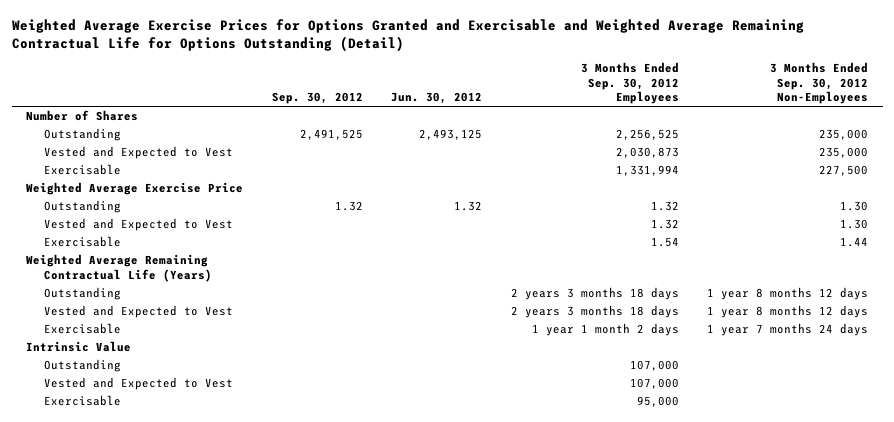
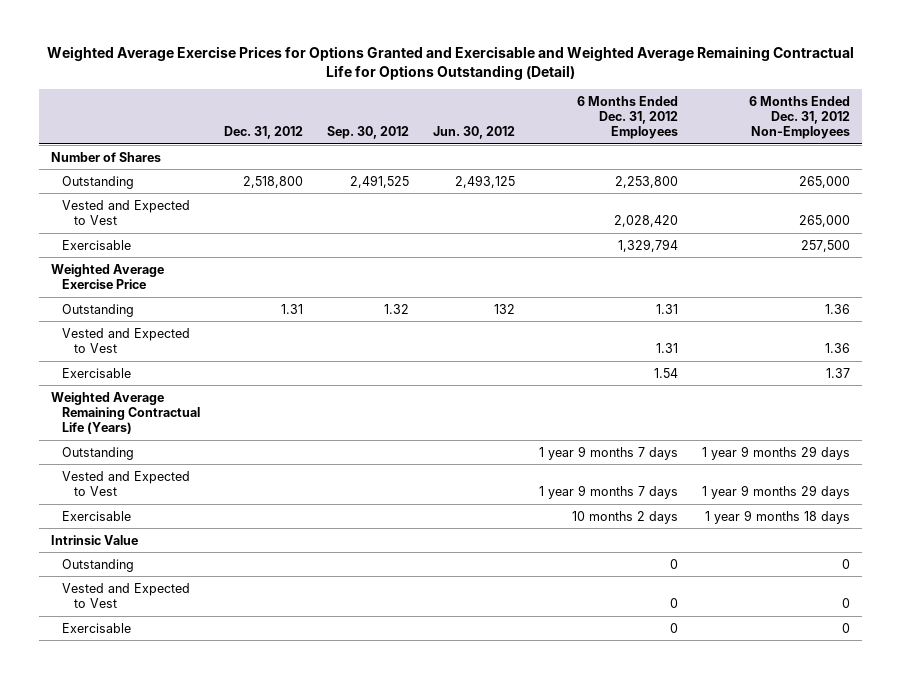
- | Sep. 30, 2012 | Jun. 30, 2012 | 3 Months Ended Sep. 30, 2012 Employees | 3 Months Ended Sep. 30, 2012 Non-Employees
+ | Dec. 31, 2012 | Sep. 30, 2012 | Jun. 30, 2012 | 6 Months Ended Dec. 31, 2012 Employees | 6 Months Ended Dec. 31, 2012 Non-Employees
- Outstanding | 1.32 | 1.32 | 1.32 | 1.30
+ Outstanding | 1.31 | 1.32 | 132 | 1.31 | 1.36

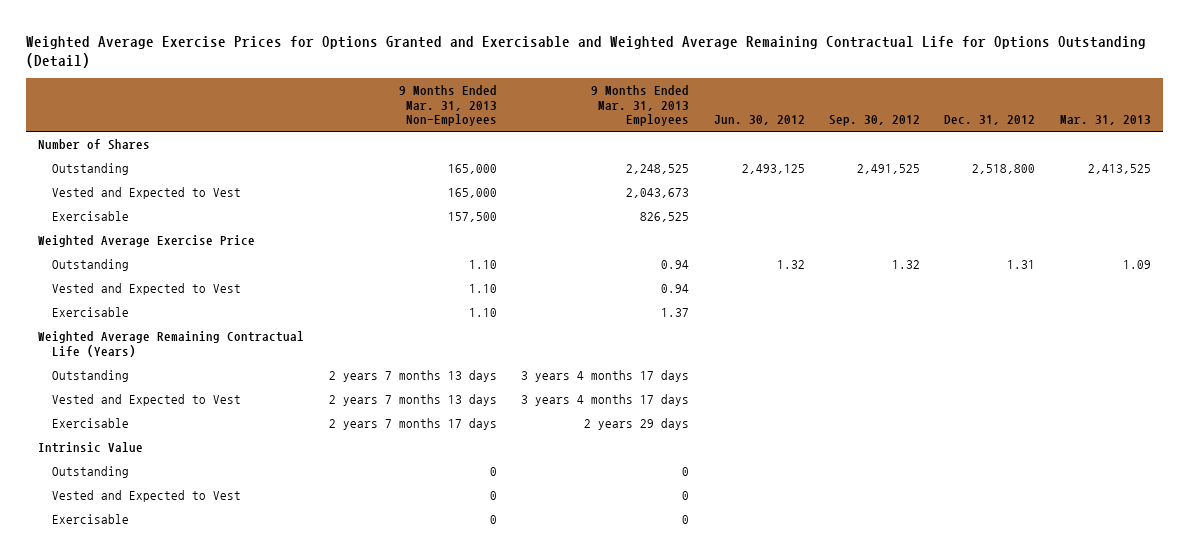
- | Dec. 31, 2012 | Sep. 30, 2012 | Jun. 30, 2012 | 6 Months Ended Dec. 31, 2012 Employees | 6 Months Ended Dec. 31, 2012 Non-Employees
+ | 9 Months Ended Mar. 31, 2013 Non-Employees | 9 Months Ended Mar. 31, 2013 Employees | Jun. 30, 2012 | Sep. 30, 2012 | Dec. 31, 2012 | Mar. 31, 2013
- Outstanding | 1.31 | 1.32 | 132 | 1.31 | 1.36
+ Outstanding | 1.10 | 0.94 | 1.32 | 1.32 | 1.31 | 1.09

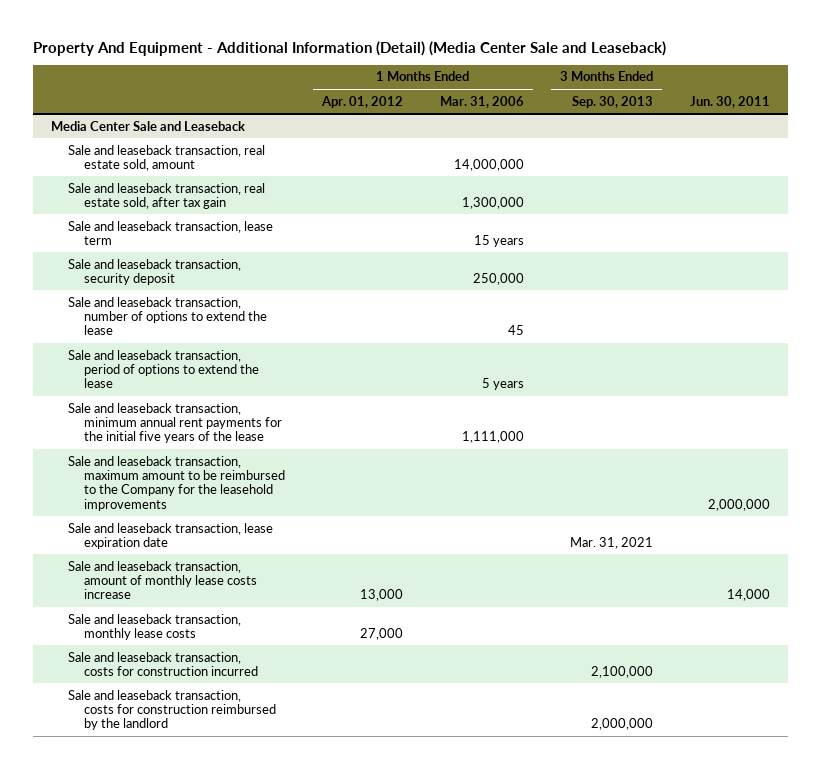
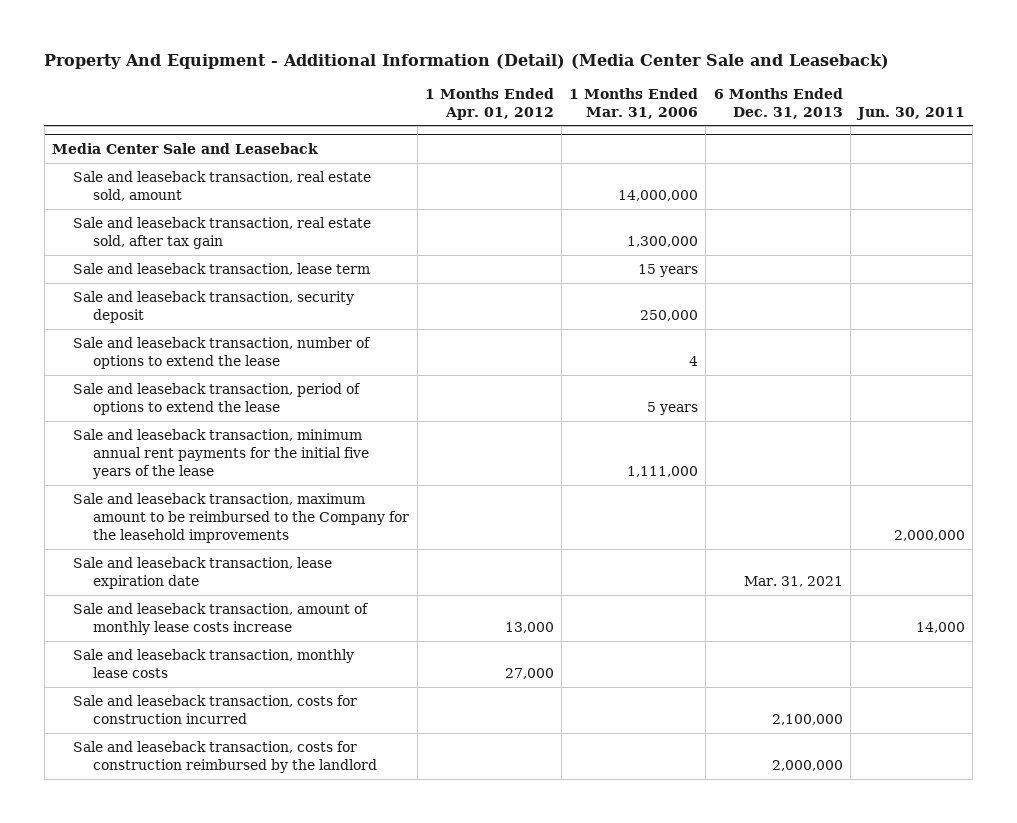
- | 1 Months Ended Apr. 01, 2012 | 1 Months Ended Mar. 31, 2006 | 3 Months Ended Sep. 30, 2013 | Jun. 30, 2011
+ | 1 Months Ended Apr. 01, 2012 | 1 Months Ended Mar. 31, 2006 | 6 Months Ended Dec. 31, 2013 | Jun. 30, 2011
@ Media Center Sale and Leaseback
- Sale and leaseback transaction, number of options to extend the lease | | 45 | |
+ Sale and leaseback transaction, number of options to extend the lease | | 4 | |

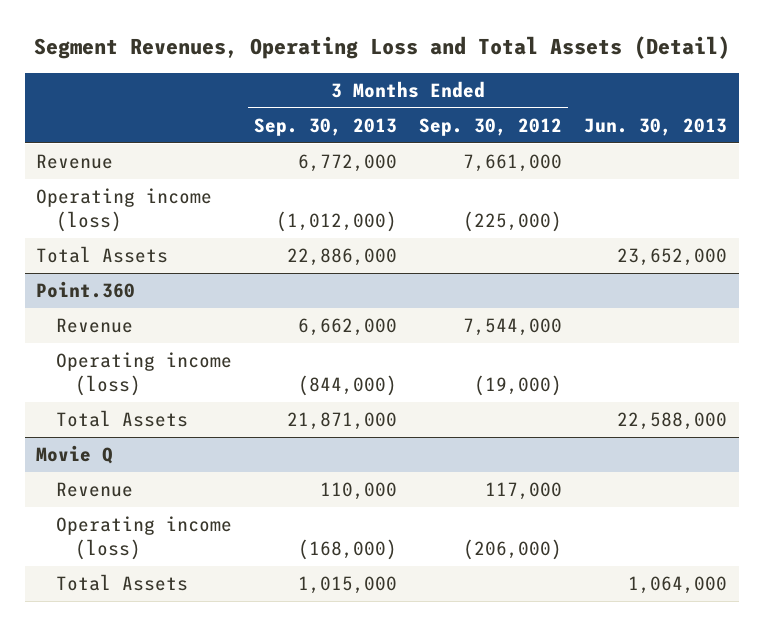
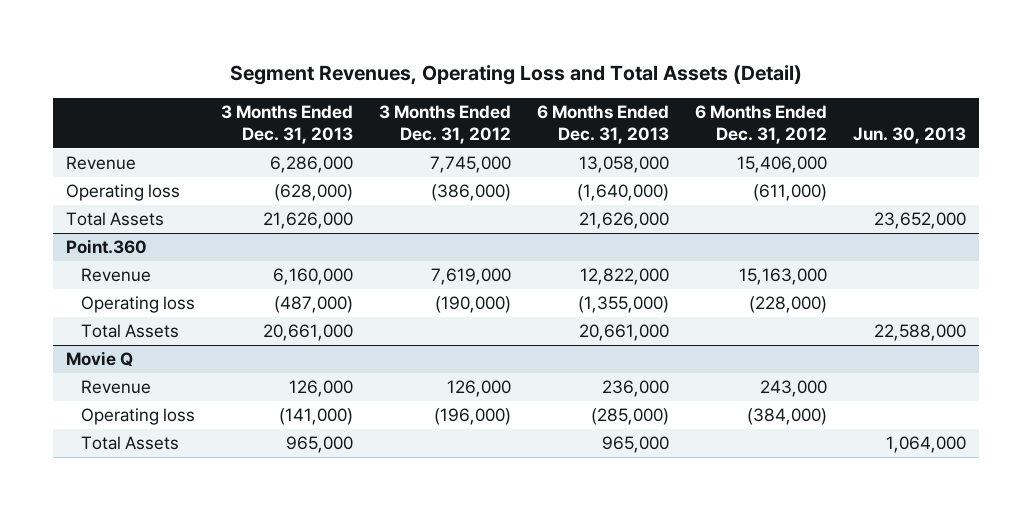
- | 3 Months Ended Sep. 30, 2013 | 3 Months Ended Sep. 30, 2012 | Jun. 30, 2013
+ | 3 Months Ended Dec. 31, 2013 | 3 Months Ended Dec. 31, 2012 | 6 Months Ended Dec. 31, 2013 | 6 Months Ended Dec. 31, 2012 | Jun. 30, 2013
- Operating income (loss) | (1,012,000) | (225,000) |
+ Operating loss | (628,000) | (386,000) | (1,640,000) | (611,000) |
@ Point.360
- Operating income (loss) | (844,000) | (19,000) |
+ Operating loss | (487,000) | (190,000) | (1,355,000) | (228,000) |
@ Movie Q
- Operating income (loss) | (168,000) | (206,000) |
+ Operating loss | (141,000) | (196,000) | (285,000) | (384,000) |

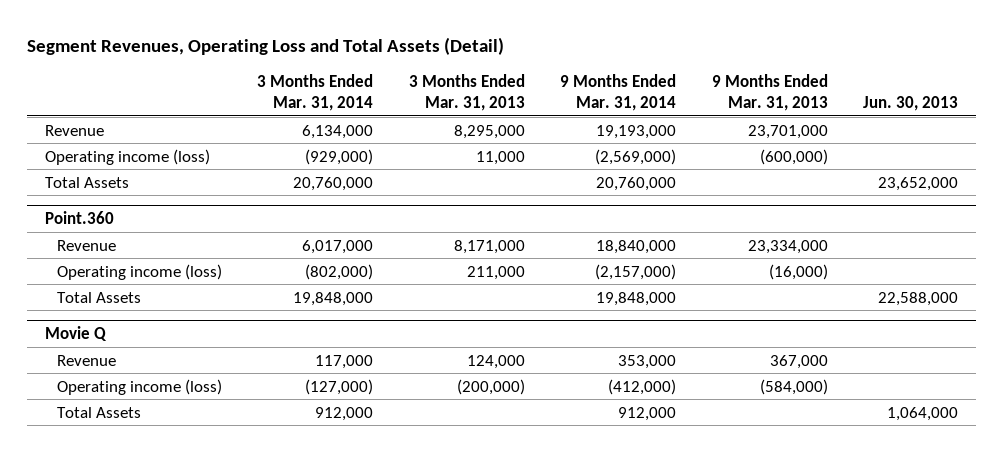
- | 3 Months Ended Dec. 31, 2013 | 3 Months Ended Dec. 31, 2012 | 6 Months Ended Dec. 31, 2013 | 6 Months Ended Dec. 31, 2012 | Jun. 30, 2013
+ | 3 Months Ended Mar. 31, 2014 | 3 Months Ended Mar. 31, 2013 | 9 Months Ended Mar. 31, 2014 | 9 Months Ended Mar. 31, 2013 | Jun. 30, 2013
- Operating loss | (628,000) | (386,000) | (1,640,000) | (611,000) |
+ Operating income (loss) | (929,000) | 11,000 | (2,569,000) | (600,000) |
@ Point.360
- Operating loss | (487,000) | (190,000) | (1,355,000) | (228,000) |
+ Operating income (loss) | (802,000) | 211,000 | (2,157,000) | (16,000) |
@ Movie Q
- Operating loss | (141,000) | (196,000) | (285,000) | (384,000) |
+ Operating income (loss) | (127,000) | (200,000) | (412,000) | (584,000) |

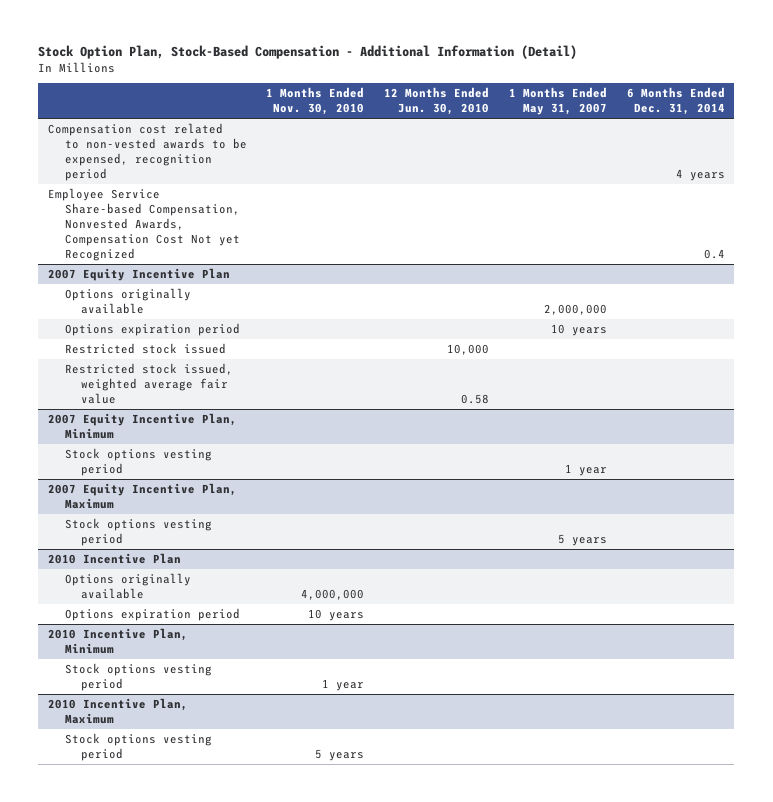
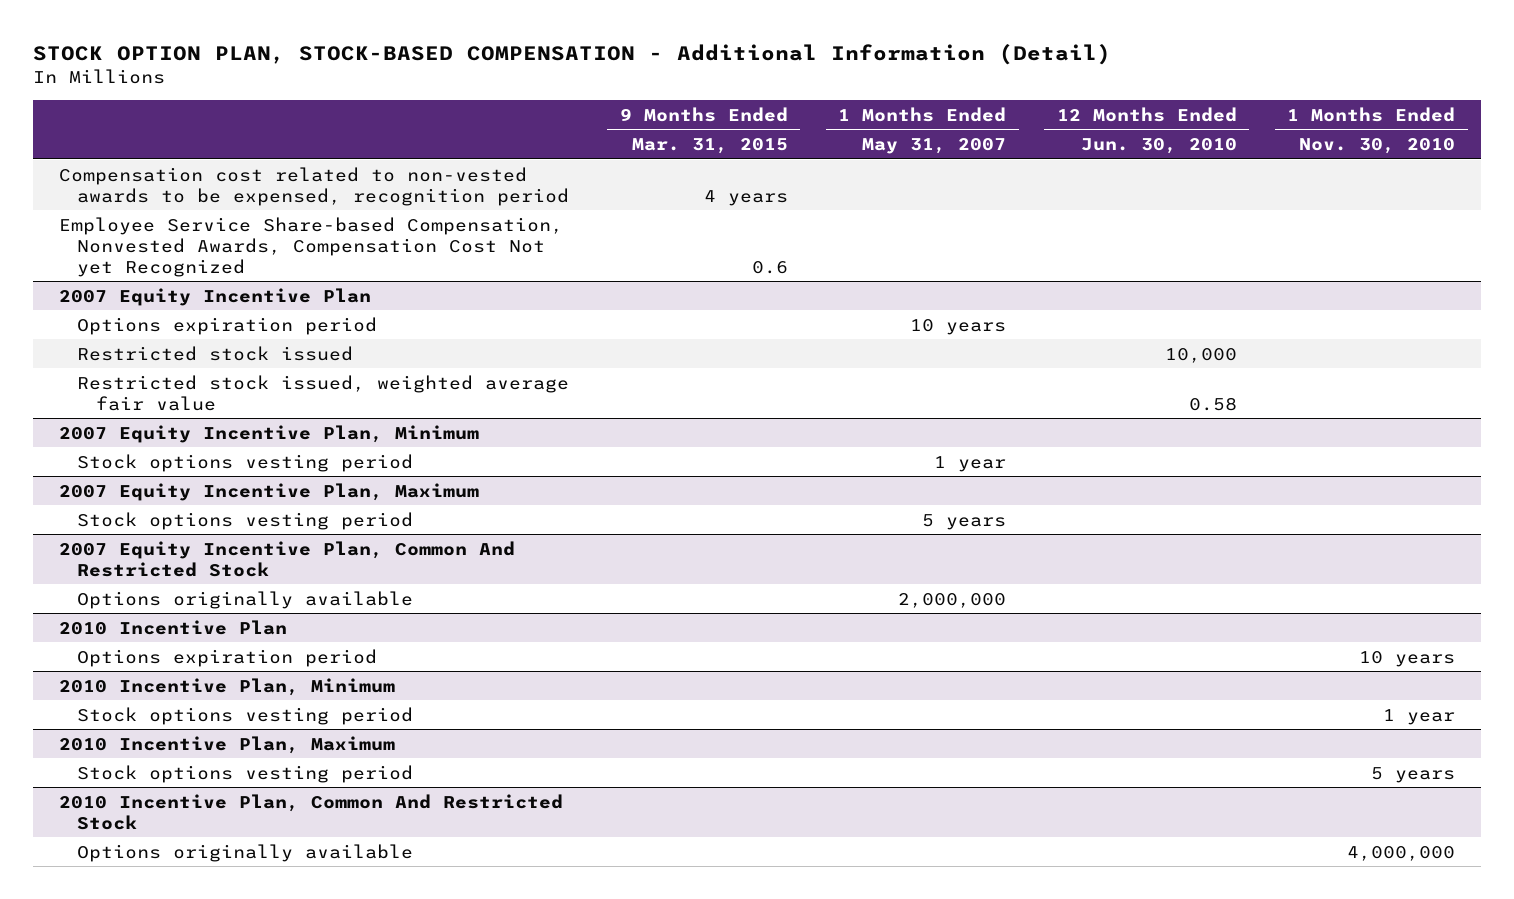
- Stock Option Plan, Stock-Based Compensation - Additional Information (Detail)
+ STOCK OPTION PLAN, STOCK-BASED COMPENSATION - Additional Information (Detail)
- | 1 Months Ended Nov. 30, 2010 | 12 Months Ended Jun. 30, 2010 | 1 Months Ended May 31, 2007 | 6 Months Ended Dec. 31, 2014
+ | 9 Months Ended Mar. 31, 2015 | 1 Months Ended May 31, 2007 | 12 Months Ended Jun. 30, 2010 | 1 Months Ended Nov. 30, 2010
@ 2007 Equity Incentive Plan
- Options originally available | | | 2,000,000 |
+ 2007 Equity Incentive Plan, Common And Restricted Stock
+ Options originally available | | 2,000,000 | |
@ 2010 Incentive Plan
- Options originally available | 4,000,000 | | |
+ 2010 Incentive Plan, Common And Restricted Stock
+ Options originally available | | | | 4,000,000

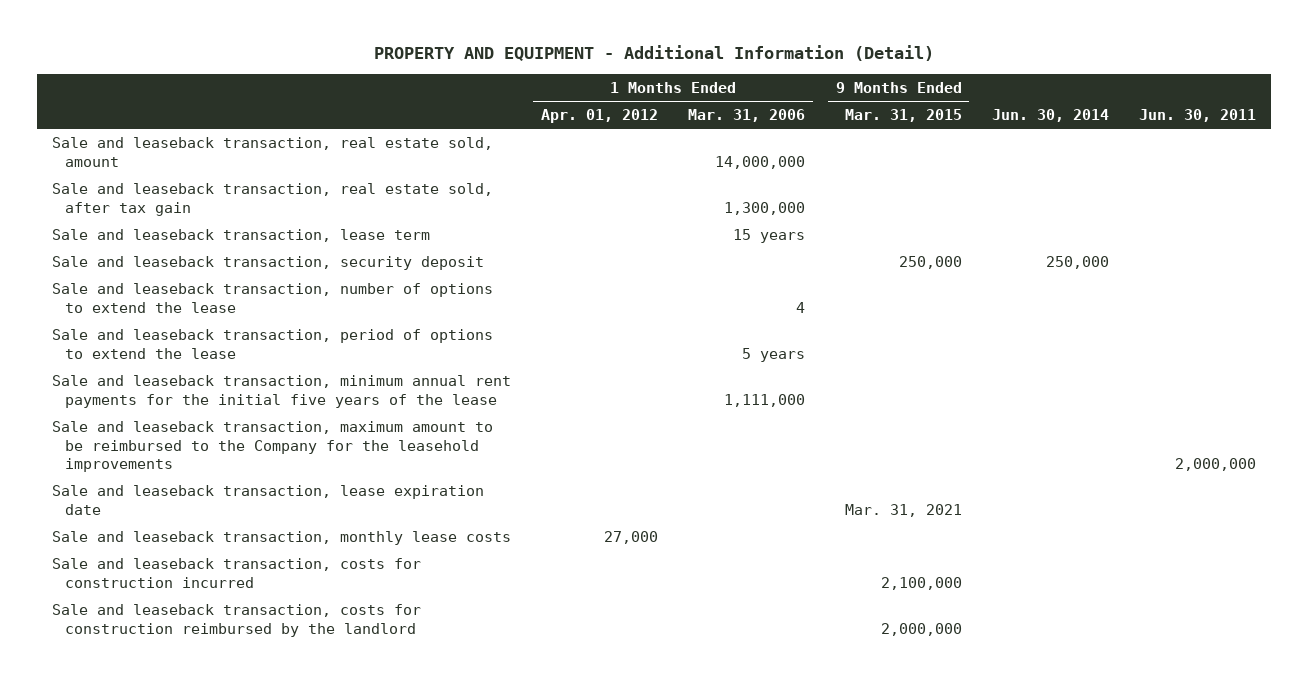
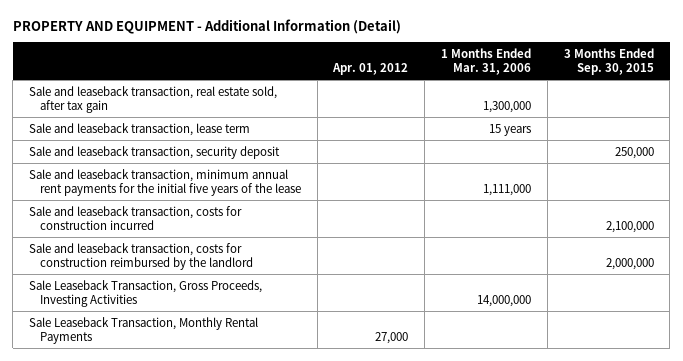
- | 1 Months Ended Apr. 01, 2012 | 1 Months Ended Mar. 31, 2006 | 9 Months Ended Mar. 31, 2015 | Jun. 30, 2014 | Jun. 30, 2011
+ | Apr. 01, 2012 | 1 Months Ended Mar. 31, 2006 | 3 Months Ended Sep. 30, 2015
- Sale and leaseback transaction, real estate sold, amount | | 14,000,000 | | |
- Sale and leaseback transaction, number of options to extend the lease | | 4 | | |
- Sale and leaseback transaction, period of options to extend the lease | | 5 years | | |
- Sale and leaseback transaction, maximum amount to be reimbursed to the Company for the leasehold improvements | | | | | 2,000,000
- Sale and leaseback transaction, lease expiration date | | | Mar. 31, 2021 | |
- Sale and leaseback transaction, monthly lease costs | 27,000 | | | |
+ Sale Leaseback Transaction, Gross Proceeds, Investing Activities | | 14,000,000 |
+ Sale Leaseback Transaction, Monthly Rental Payments | 27,000 | |

